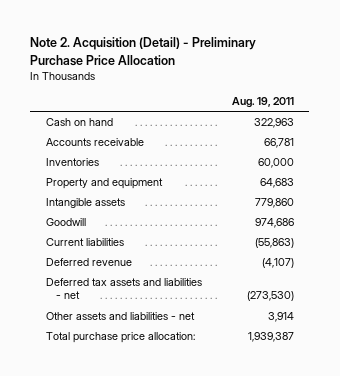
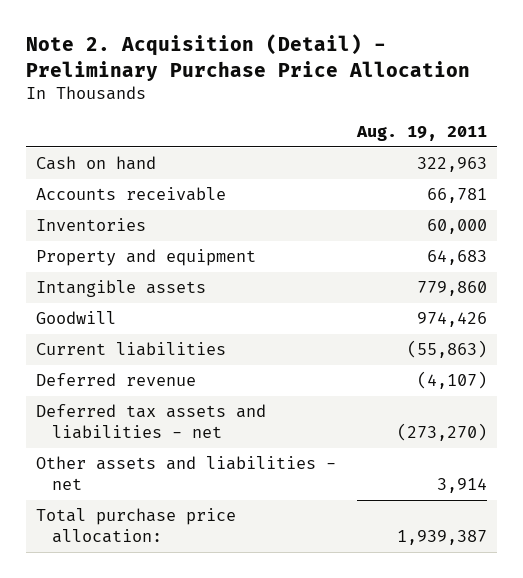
- Goodwill | 974,686
+ Goodwill | 974,426
- Deferred tax assets and liabilities - net | (273,530)
+ Deferred tax assets and liabilities - net | (273,270)

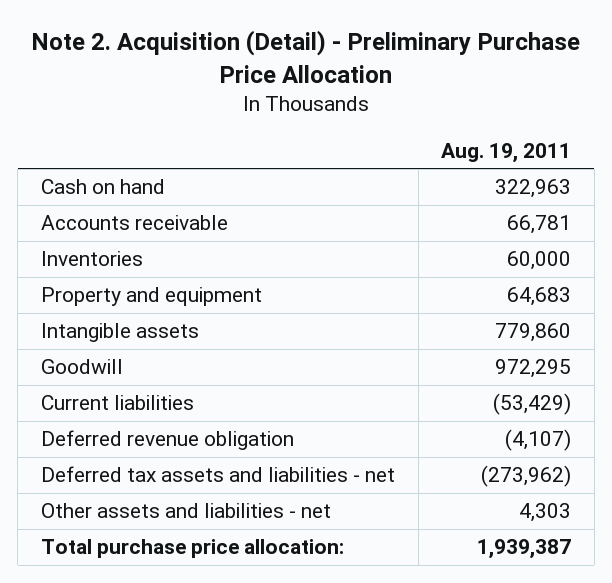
- Goodwill | 974,426
- Current liabilities | (55,863)
- Deferred revenue | (4,107)
- Deferred tax assets and liabilities - net | (273,270)
- Other assets and liabilities - net | 3,914
+ Goodwill | 972,295
+ Current liabilities | (53,429)
+ Deferred revenue obligation | (4,107)
+ Deferred tax assets and liabilities - net | (273,962)
+ Other assets and liabilities - net | 4,303

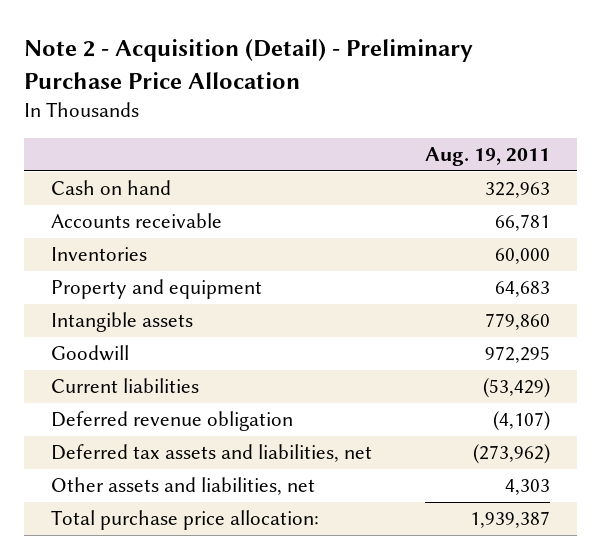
- Note 2. Acquisition (Detail) - Preliminary Purchase Price Allocation
+ Note 2 - Acquisition (Detail) - Preliminary Purchase Price Allocation
- Deferred tax assets and liabilities - net | (273,962)
- Other assets and liabilities - net | 4,303
+ Deferred tax assets and liabilities, net | (273,962)
+ Other assets and liabilities, net | 4,303

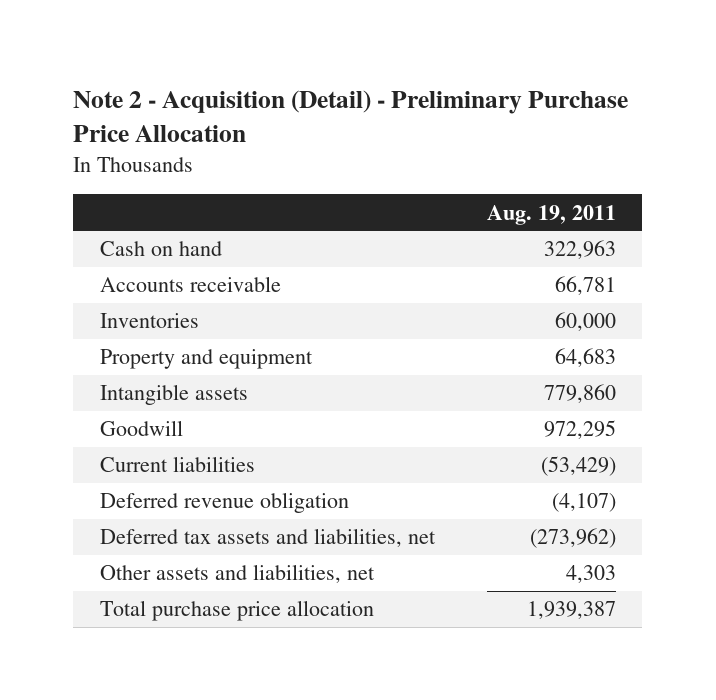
- Total purchase price allocation: | 1,939,387
+ Total purchase price allocation | 1,939,387

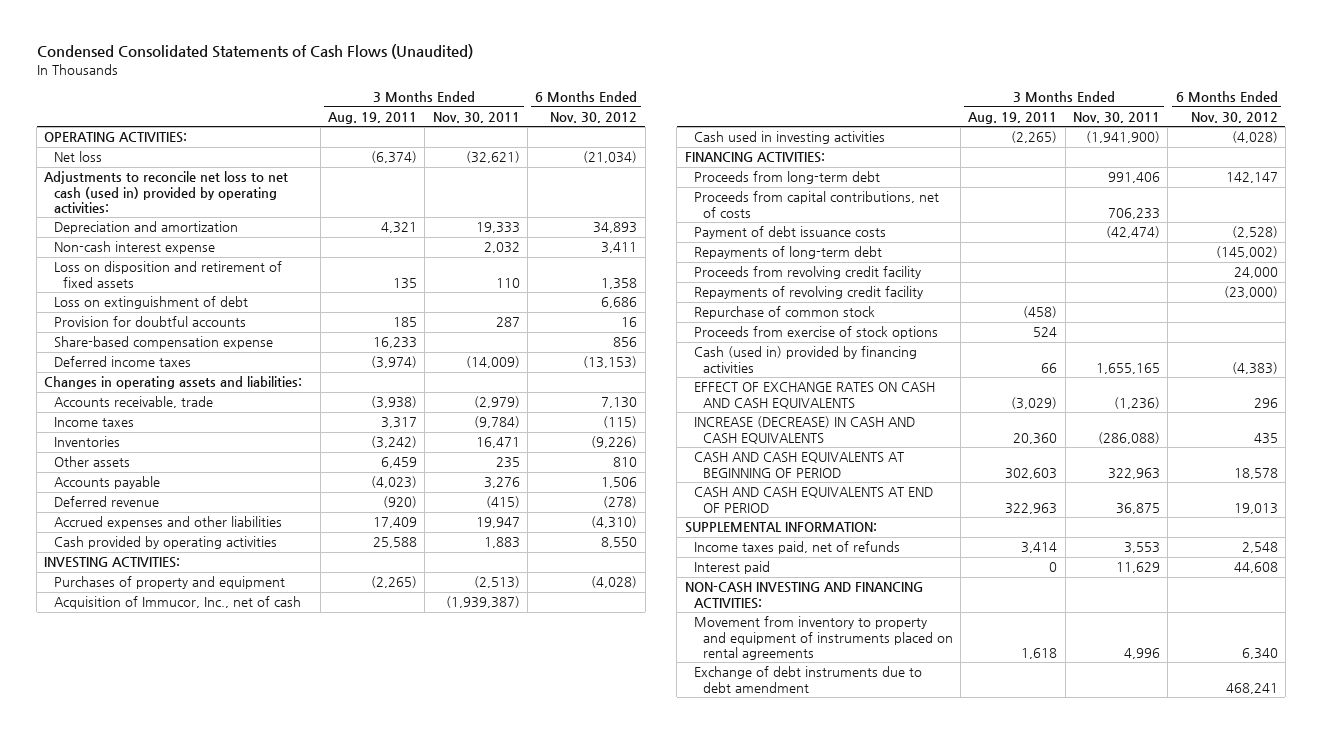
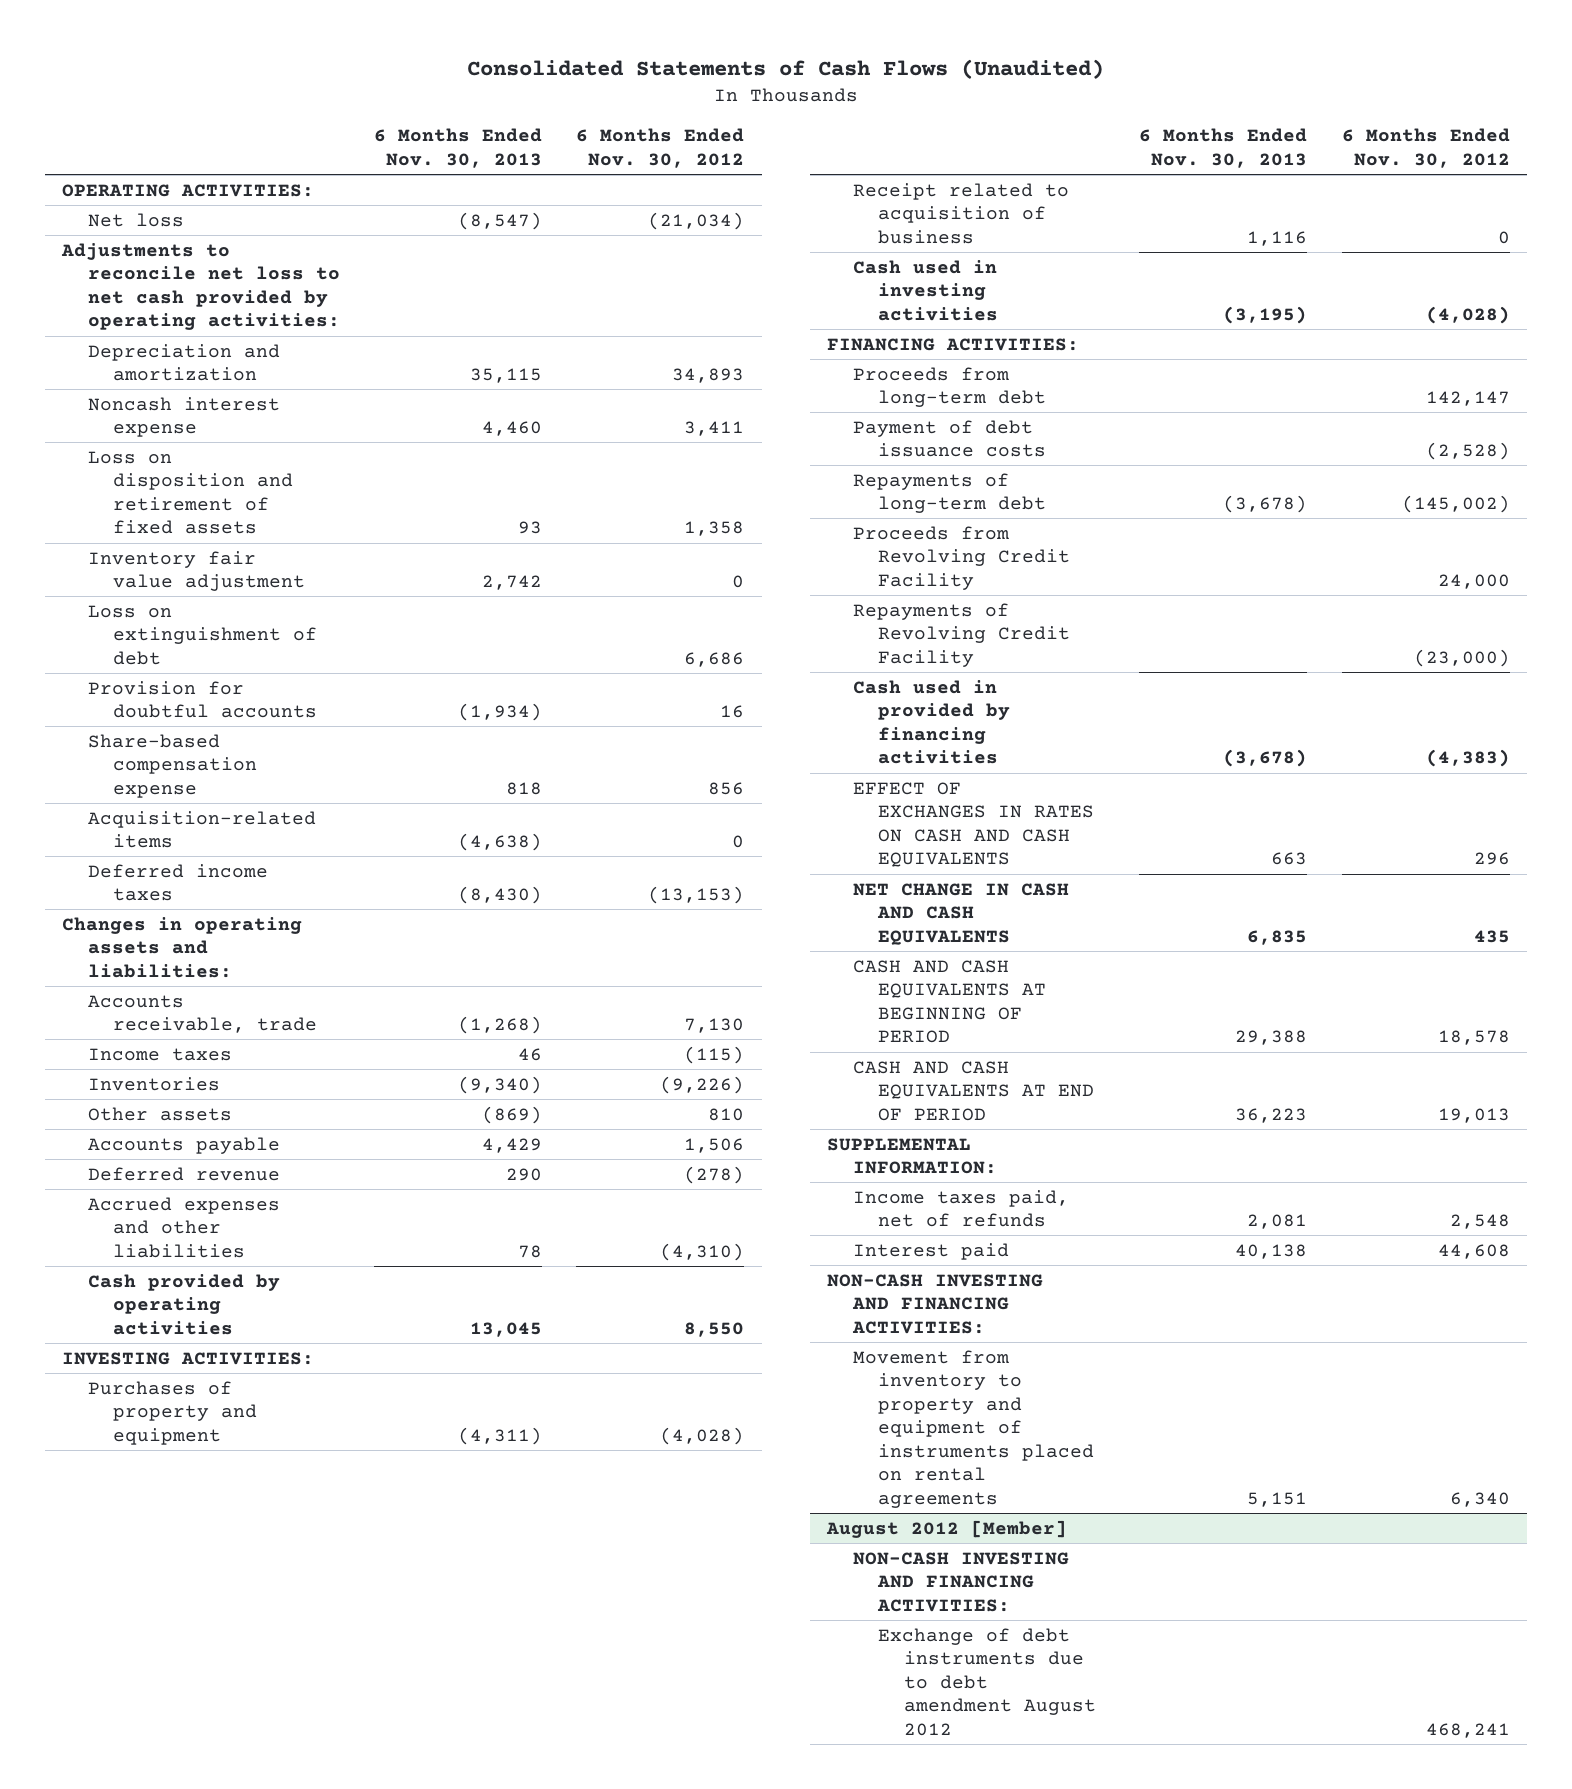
- Condensed Consolidated Statements of Cash Flows (Unaudited)
+ Consolidated Statements of Cash Flows (Unaudited)
- | 3 Months Ended Aug. 19, 2011 | 3 Months Ended Nov. 30, 2011 | 6 Months Ended Nov. 30, 2012
+ | 6 Months Ended Nov. 30, 2013 | 6 Months Ended Nov. 30, 2012
- Adjustments to reconcile net loss to net cash (used in) provided by operating activities:
+ Adjustments to reconcile net loss to net cash provided by operating activities:
- Non-cash interest expense | | 2,032 | 3,411
+ Noncash interest expense | 4,460 | 3,411
+ Inventory fair value adjustment | 2,742 | 0
+ Acquisition-related items | (4,638) | 0
- Acquisition of Immucor, Inc., net of cash | | (1,939,387) |
+ Receipt related to acquisition of business | 1,116 | 0
- Proceeds from capital contributions, net of costs | | 706,233 |
- Proceeds from revolving credit facility | | | 24,000
- Repayments of revolving credit facility | | | (23,000)
- Repurchase of common stock | (458) | |
- Proceeds from exercise of stock options | 524 | |
- Cash (used in) provided by financing activities | 66 | 1,655,165 | (4,383)
- EFFECT OF EXCHANGE RATES ON CASH AND CASH EQUIVALENTS | (3,029) | (1,236) | 296
- INCREASE (DECREASE) IN CASH AND CASH EQUIVALENTS | 20,360 | (286,088) | 435
+ Proceeds from Revolving Credit Facility | | 24,000
+ Repayments of Revolving Credit Facility | | (23,000)
+ Cash used in provided by financing activities | (3,678) | (4,383)
+ EFFECT OF EXCHANGES IN RATES ON CASH AND CASH EQUIVALENTS | 663 | 296
+ NET CHANGE IN CASH AND CASH EQUIVALENTS | 6,835 | 435
- Exchange of debt instruments due to debt amendment | | | 468,241
+ August 2012 [Member]
+ NON-CASH INVESTING AND FINANCING ACTIVITIES:
+ Exchange of debt instruments due to debt amendment August 2012 | | 468,241

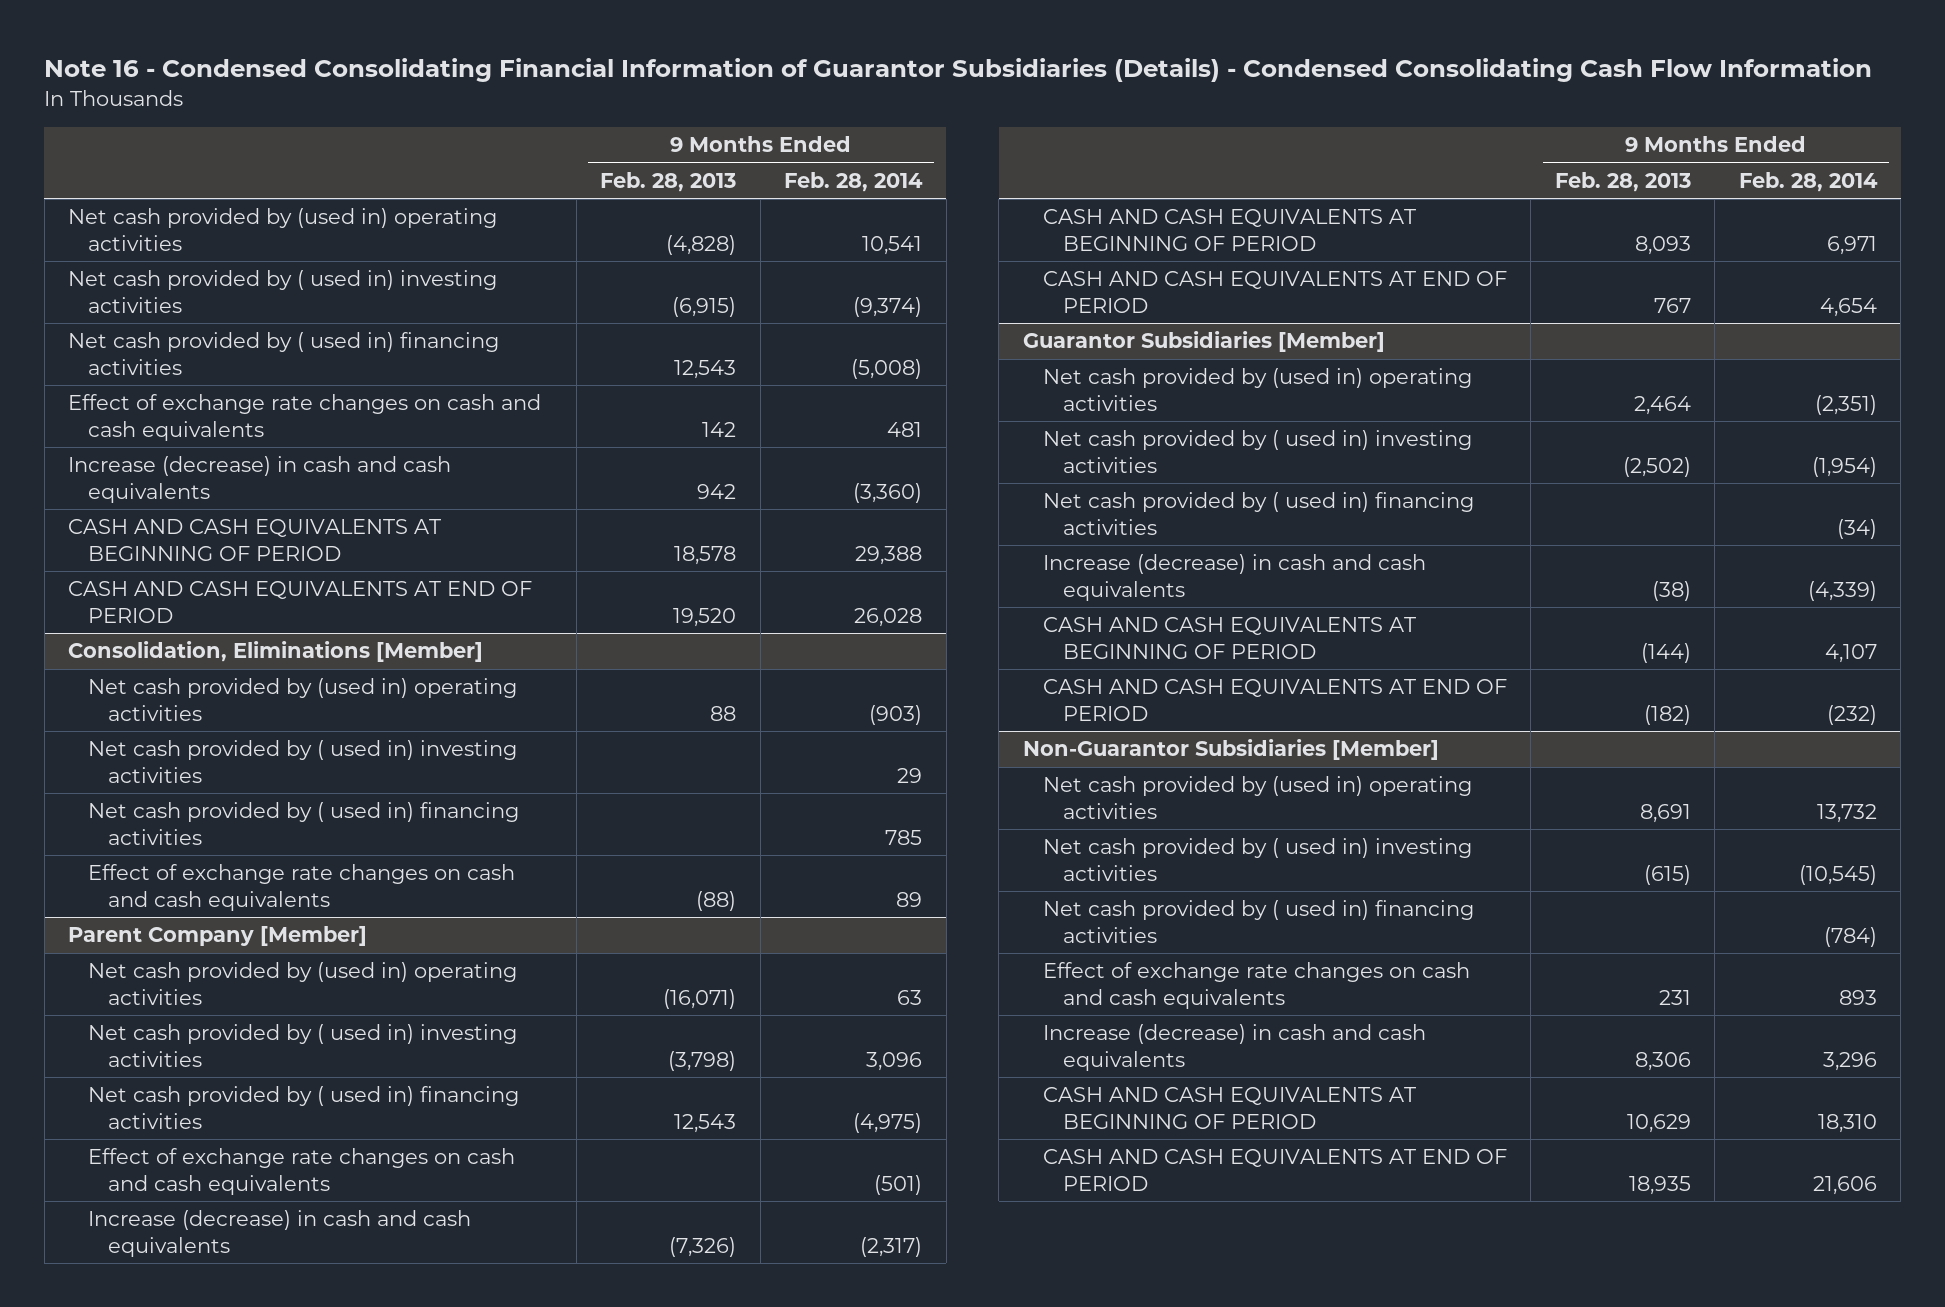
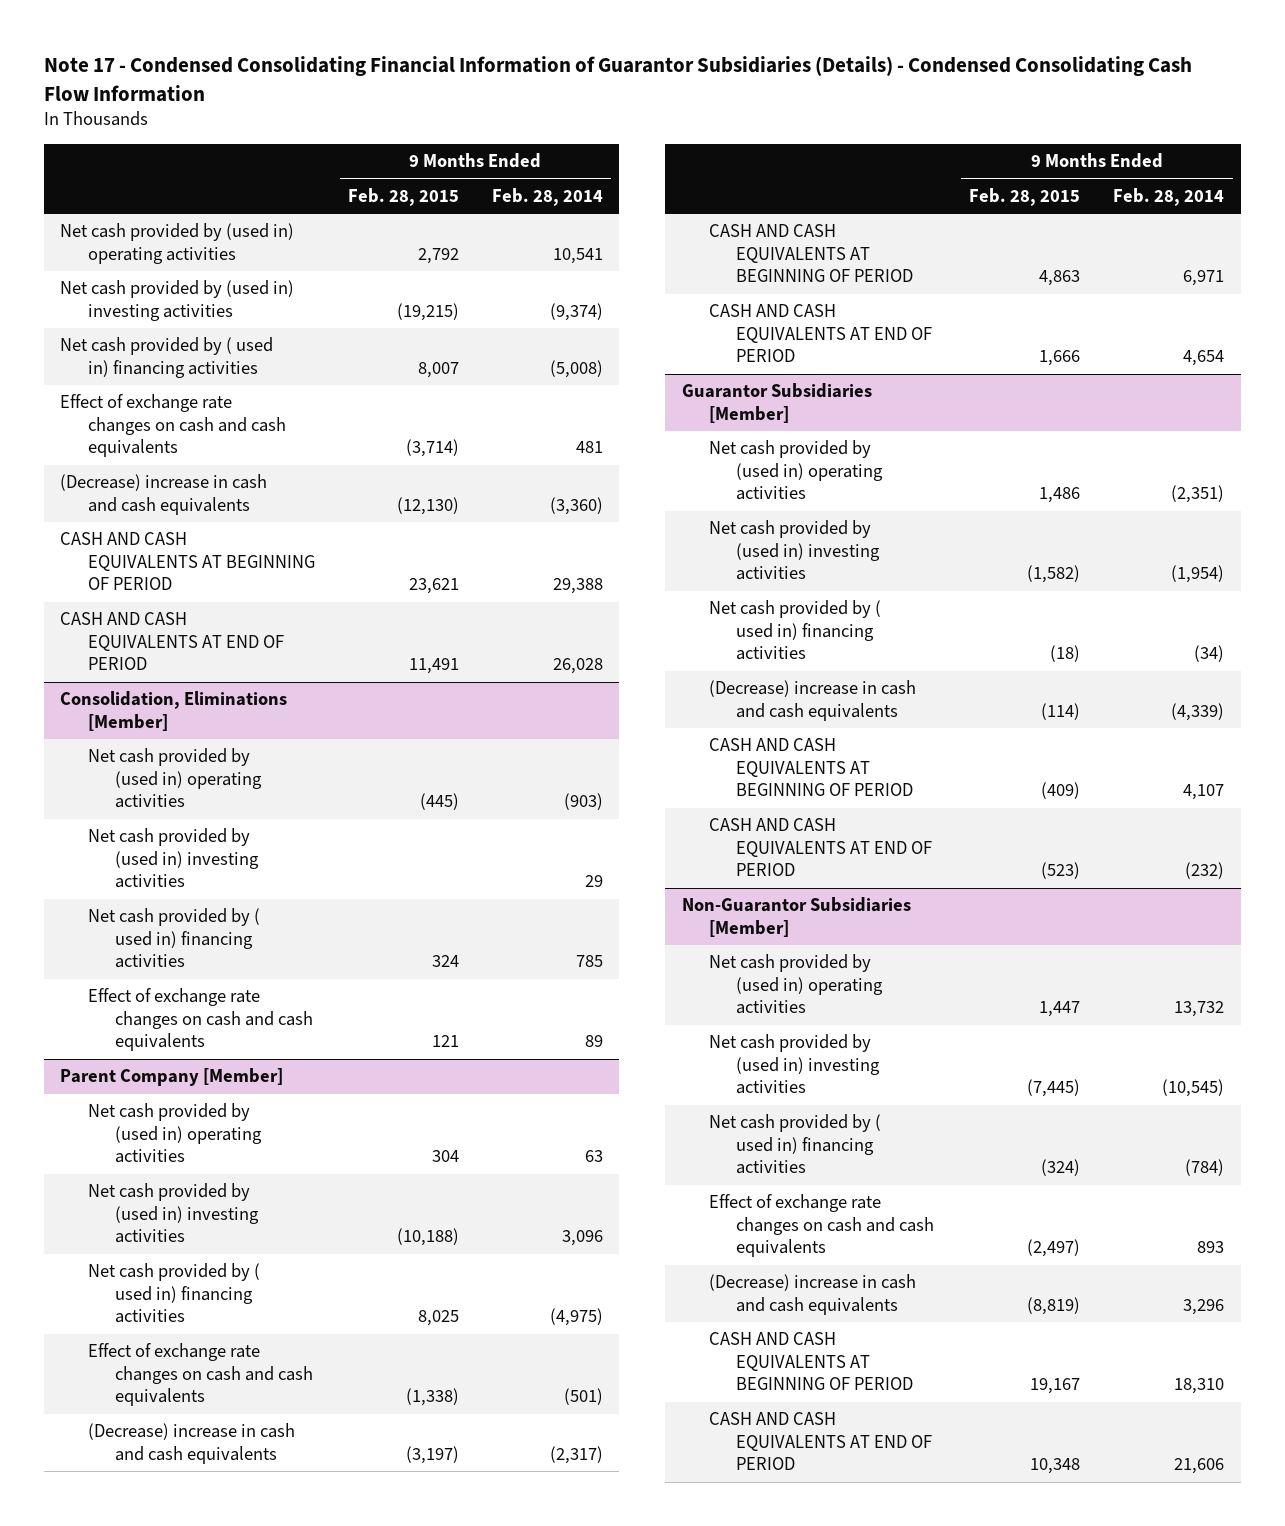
- Note 16 - Condensed Consolidating Financial Information of Guarantor Subsidiaries (Details) - Condensed Consolidating Cash Flow Information
+ Note 17 - Condensed Consolidating Financial Information of Guarantor Subsidiaries (Details) - Condensed Consolidating Cash Flow Information
- | 9 Months Ended Feb. 28, 2013 | 9 Months Ended Feb. 28, 2014
+ | 9 Months Ended Feb. 28, 2015 | 9 Months Ended Feb. 28, 2014
- Net cash provided by ( used in) investing activities | (6,915) | (9,374)
+ Net cash provided by (used in) investing activities | (19,215) | (9,374)
- Increase (decrease) in cash and cash equivalents | 942 | (3,360)
+ (Decrease) increase in cash and cash equivalents | (12,130) | (3,360)
@ Consolidation, Eliminations [Member]
- Net cash provided by ( used in) investing activities | | 29
+ Net cash provided by (used in) investing activities | | 29
@ Parent Company [Member]
- Net cash provided by ( used in) investing activities | (3,798) | 3,096
+ Net cash provided by (used in) investing activities | (10,188) | 3,096
- Increase (decrease) in cash and cash equivalents | (7,326) | (2,317)
+ (Decrease) increase in cash and cash equivalents | (3,197) | (2,317)
@ Guarantor Subsidiaries [Member]
- Net cash provided by ( used in) investing activities | (2,502) | (1,954)
+ Net cash provided by (used in) investing activities | (1,582) | (1,954)
- Increase (decrease) in cash and cash equivalents | (38) | (4,339)
+ (Decrease) increase in cash and cash equivalents | (114) | (4,339)
@ Non-Guarantor Subsidiaries [Member]
- Net cash provided by ( used in) investing activities | (615) | (10,545)
+ Net cash provided by (used in) investing activities | (7,445) | (10,545)
- Increase (decrease) in cash and cash equivalents | 8,306 | 3,296
+ (Decrease) increase in cash and cash equivalents | (8,819) | 3,296

